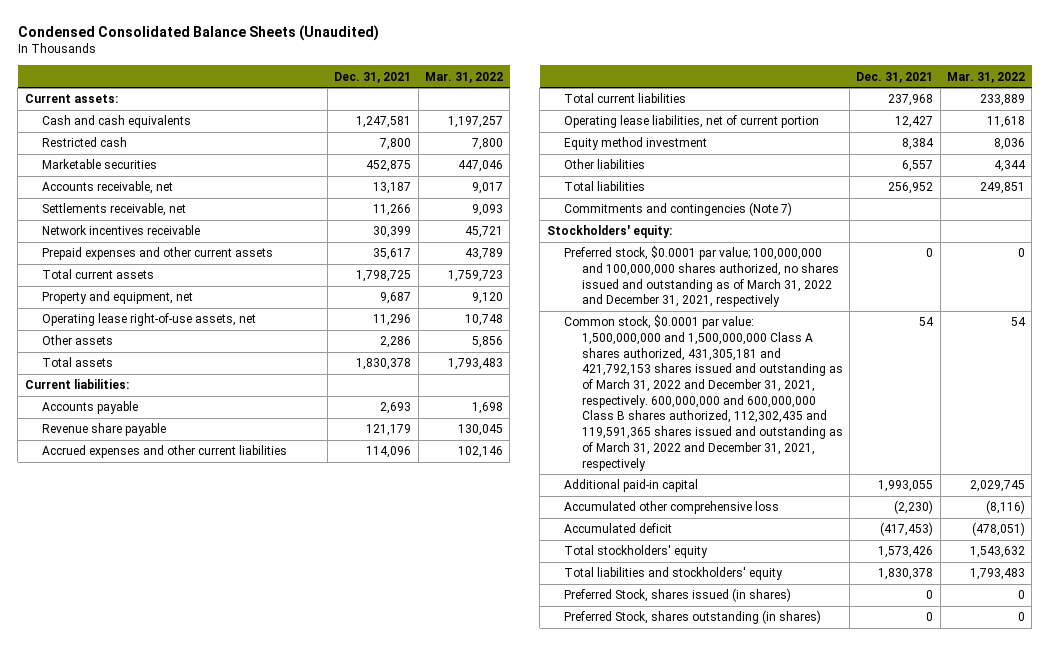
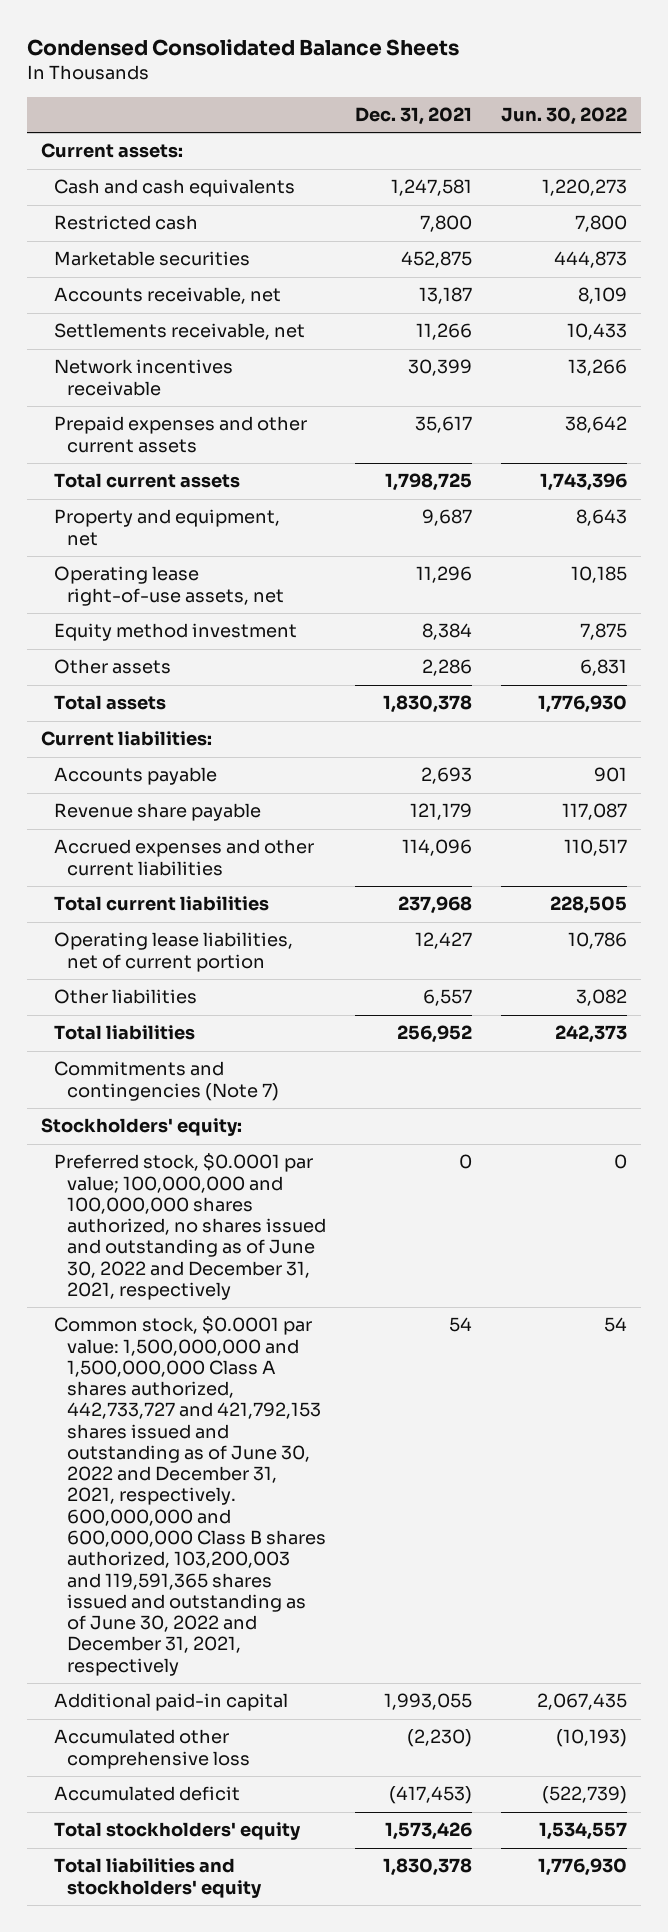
- Condensed Consolidated Balance Sheets (Unaudited)
+ Condensed Consolidated Balance Sheets
- | Dec. 31, 2021 | Mar. 31, 2022
+ | Dec. 31, 2021 | Jun. 30, 2022
moved up: Equity method investment | 8,384 | 7,875
- Preferred stock, $0.0001 par value; 100,000,000 and 100,000,000 shares authorized, no shares issued and outstanding as of March 31, 2022 and December 31, 2021, respectively | 0 | 0
- Common stock, $0.0001 par value: 1,500,000,000 and 1,500,000,000 Class A shares authorized, 431,305,181 and 421,792,153 shares issued and outstanding as of March 31, 2022 and December 31, 2021, respectively. 600,000,000 and 600,000,000 Class B shares authorized, 112,302,435 and 119,591,365 shares issued and outstanding as of March 31, 2022 and December 31, 2021, respectively | 54 | 54
+ Preferred stock, $0.0001 par value; 100,000,000 and 100,000,000 shares authorized, no shares issued and outstanding as of June 30, 2022 and December 31, 2021, respectively | 0 | 0
+ Common stock, $0.0001 par value: 1,500,000,000 and 1,500,000,000 Class A shares authorized, 442,733,727 and 421,792,153 shares issued and outstanding as of June 30, 2022 and December 31, 2021, respectively. 600,000,000 and 600,000,000 Class B shares authorized, 103,200,003 and 119,591,365 shares issued and outstanding as of June 30, 2022 and December 31, 2021, respectively | 54 | 54
- Preferred Stock, shares issued (in shares) | 0 | 0
- Preferred Stock, shares outstanding (in shares) | 0 | 0

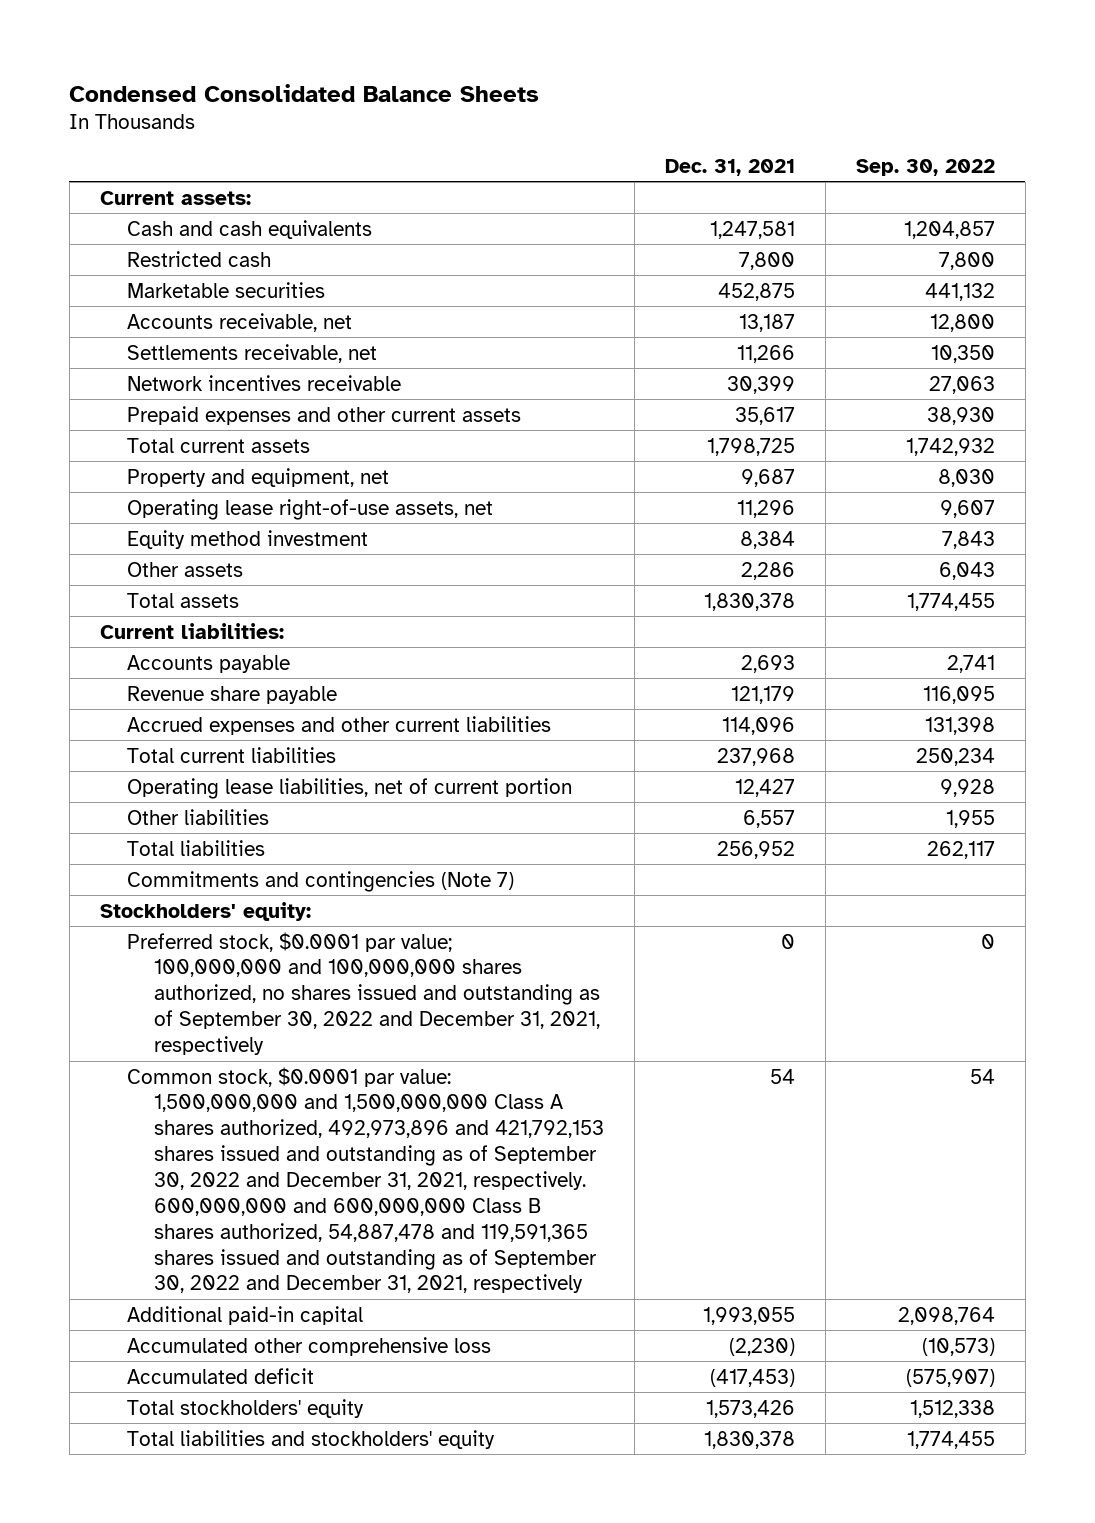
- | Dec. 31, 2021 | Jun. 30, 2022
+ | Dec. 31, 2021 | Sep. 30, 2022
- Preferred stock, $0.0001 par value; 100,000,000 and 100,000,000 shares authorized, no shares issued and outstanding as of June 30, 2022 and December 31, 2021, respectively | 0 | 0
- Common stock, $0.0001 par value: 1,500,000,000 and 1,500,000,000 Class A shares authorized, 442,733,727 and 421,792,153 shares issued and outstanding as of June 30, 2022 and December 31, 2021, respectively. 600,000,000 and 600,000,000 Class B shares authorized, 103,200,003 and 119,591,365 shares issued and outstanding as of June 30, 2022 and December 31, 2021, respectively | 54 | 54
+ Preferred stock, $0.0001 par value; 100,000,000 and 100,000,000 shares authorized, no shares issued and outstanding as of September 30, 2022 and December 31, 2021, respectively | 0 | 0
+ Common stock, $0.0001 par value: 1,500,000,000 and 1,500,000,000 Class A shares authorized, 492,973,896 and 421,792,153 shares issued and outstanding as of September 30, 2022 and December 31, 2021, respectively. 600,000,000 and 600,000,000 Class B shares authorized, 54,887,478 and 119,591,365 shares issued and outstanding as of September 30, 2022 and December 31, 2021, respectively | 54 | 54

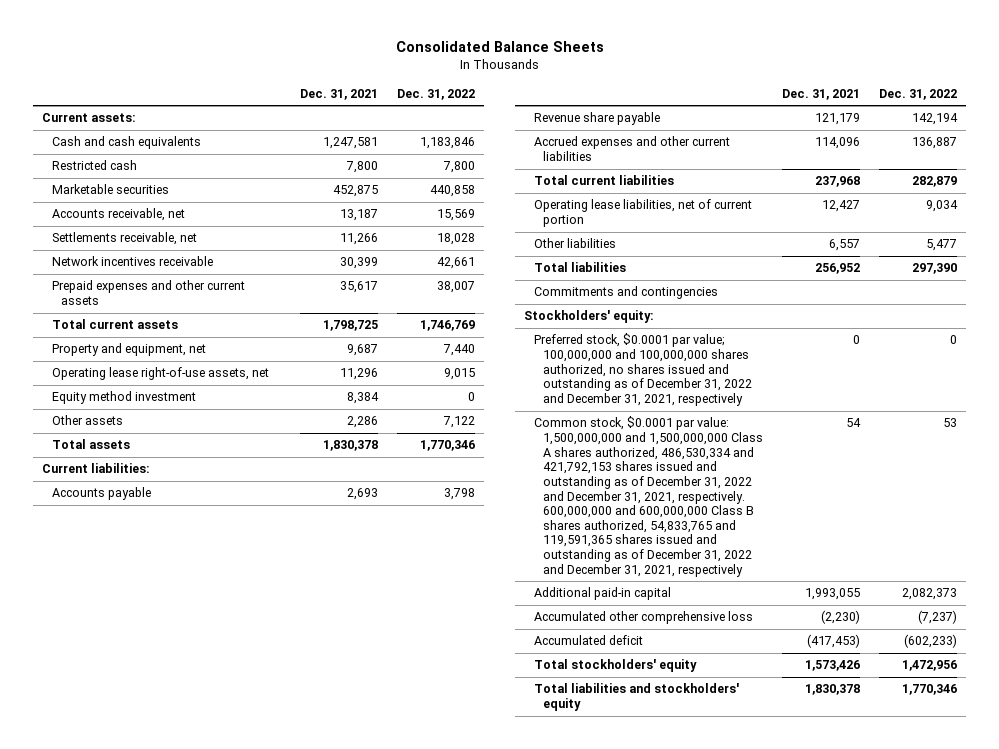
- Condensed Consolidated Balance Sheets
+ Consolidated Balance Sheets
- | Dec. 31, 2021 | Sep. 30, 2022
+ | Dec. 31, 2021 | Dec. 31, 2022
- Commitments and contingencies (Note 7)
+ Commitments and contingencies
- Preferred stock, $0.0001 par value; 100,000,000 and 100,000,000 shares authorized, no shares issued and outstanding as of September 30, 2022 and December 31, 2021, respectively | 0 | 0
- Common stock, $0.0001 par value: 1,500,000,000 and 1,500,000,000 Class A shares authorized, 492,973,896 and 421,792,153 shares issued and outstanding as of September 30, 2022 and December 31, 2021, respectively. 600,000,000 and 600,000,000 Class B shares authorized, 54,887,478 and 119,591,365 shares issued and outstanding as of September 30, 2022 and December 31, 2021, respectively | 54 | 54
+ Preferred stock, $0.0001 par value; 100,000,000 and 100,000,000 shares authorized, no shares issued and outstanding as of December 31, 2022 and December 31, 2021, respectively | 0 | 0
+ Common stock, $0.0001 par value: 1,500,000,000 and 1,500,000,000 Class A shares authorized, 486,530,334 and 421,792,153 shares issued and outstanding as of December 31, 2022 and December 31, 2021, respectively. 600,000,000 and 600,000,000 Class B shares authorized, 54,833,765 and 119,591,365 shares issued and outstanding as of December 31, 2022 and December 31, 2021, respectively | 54 | 53

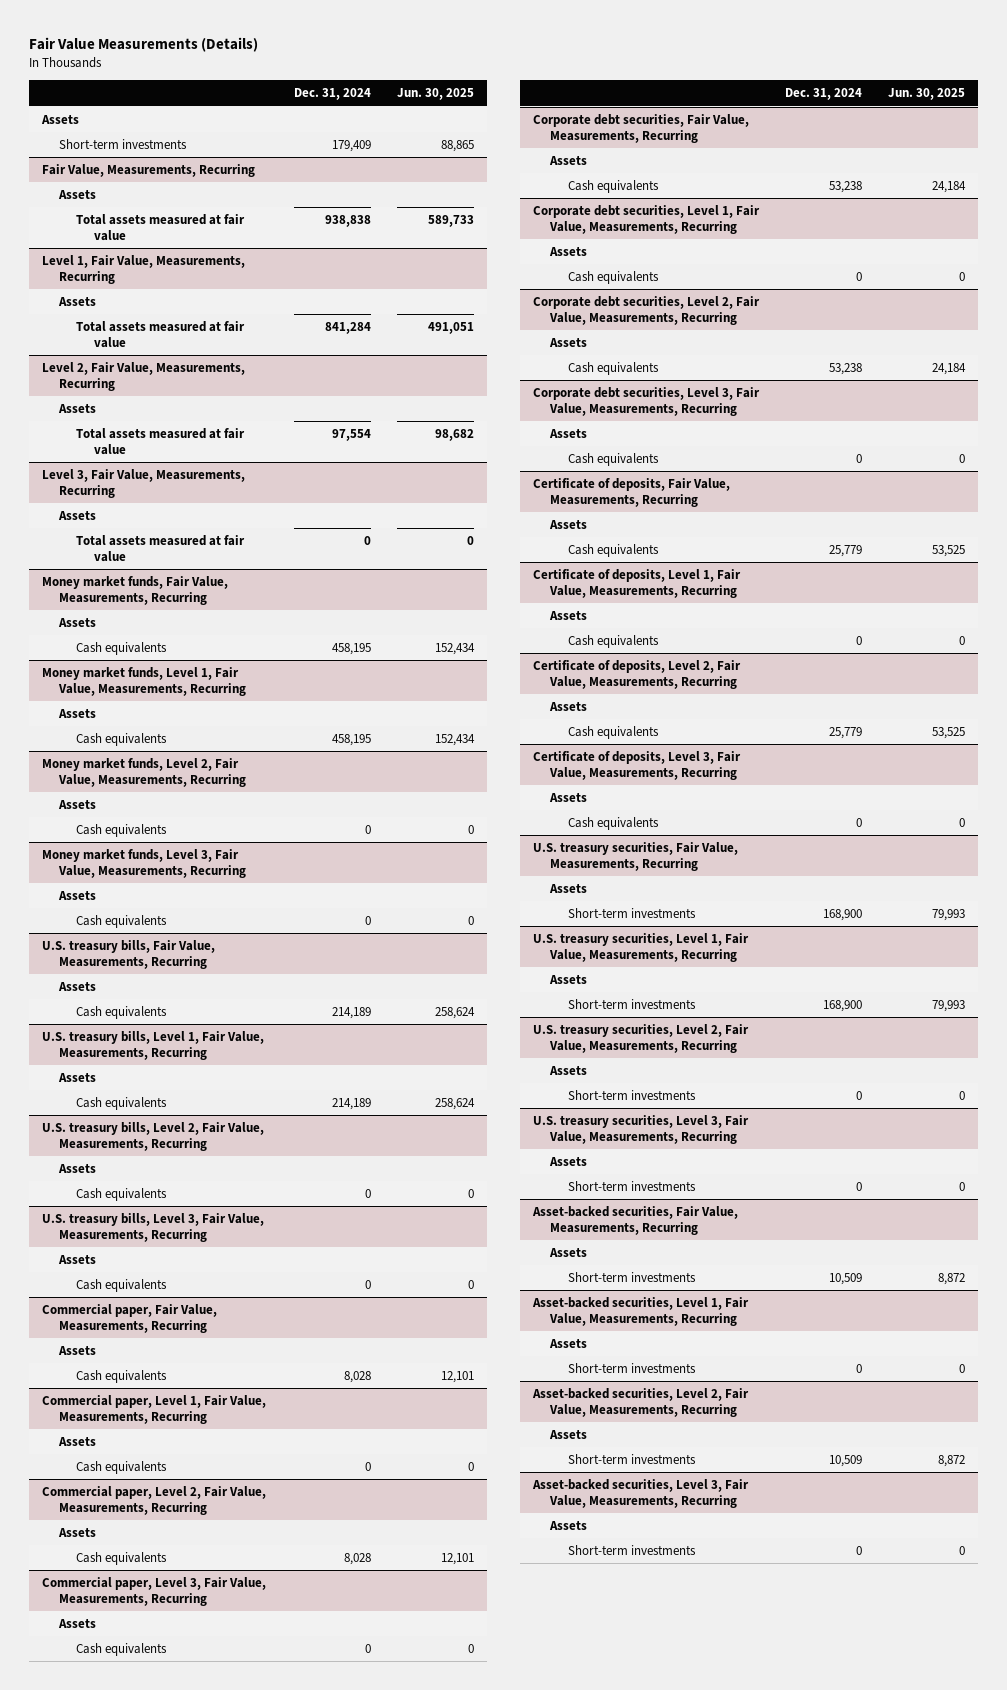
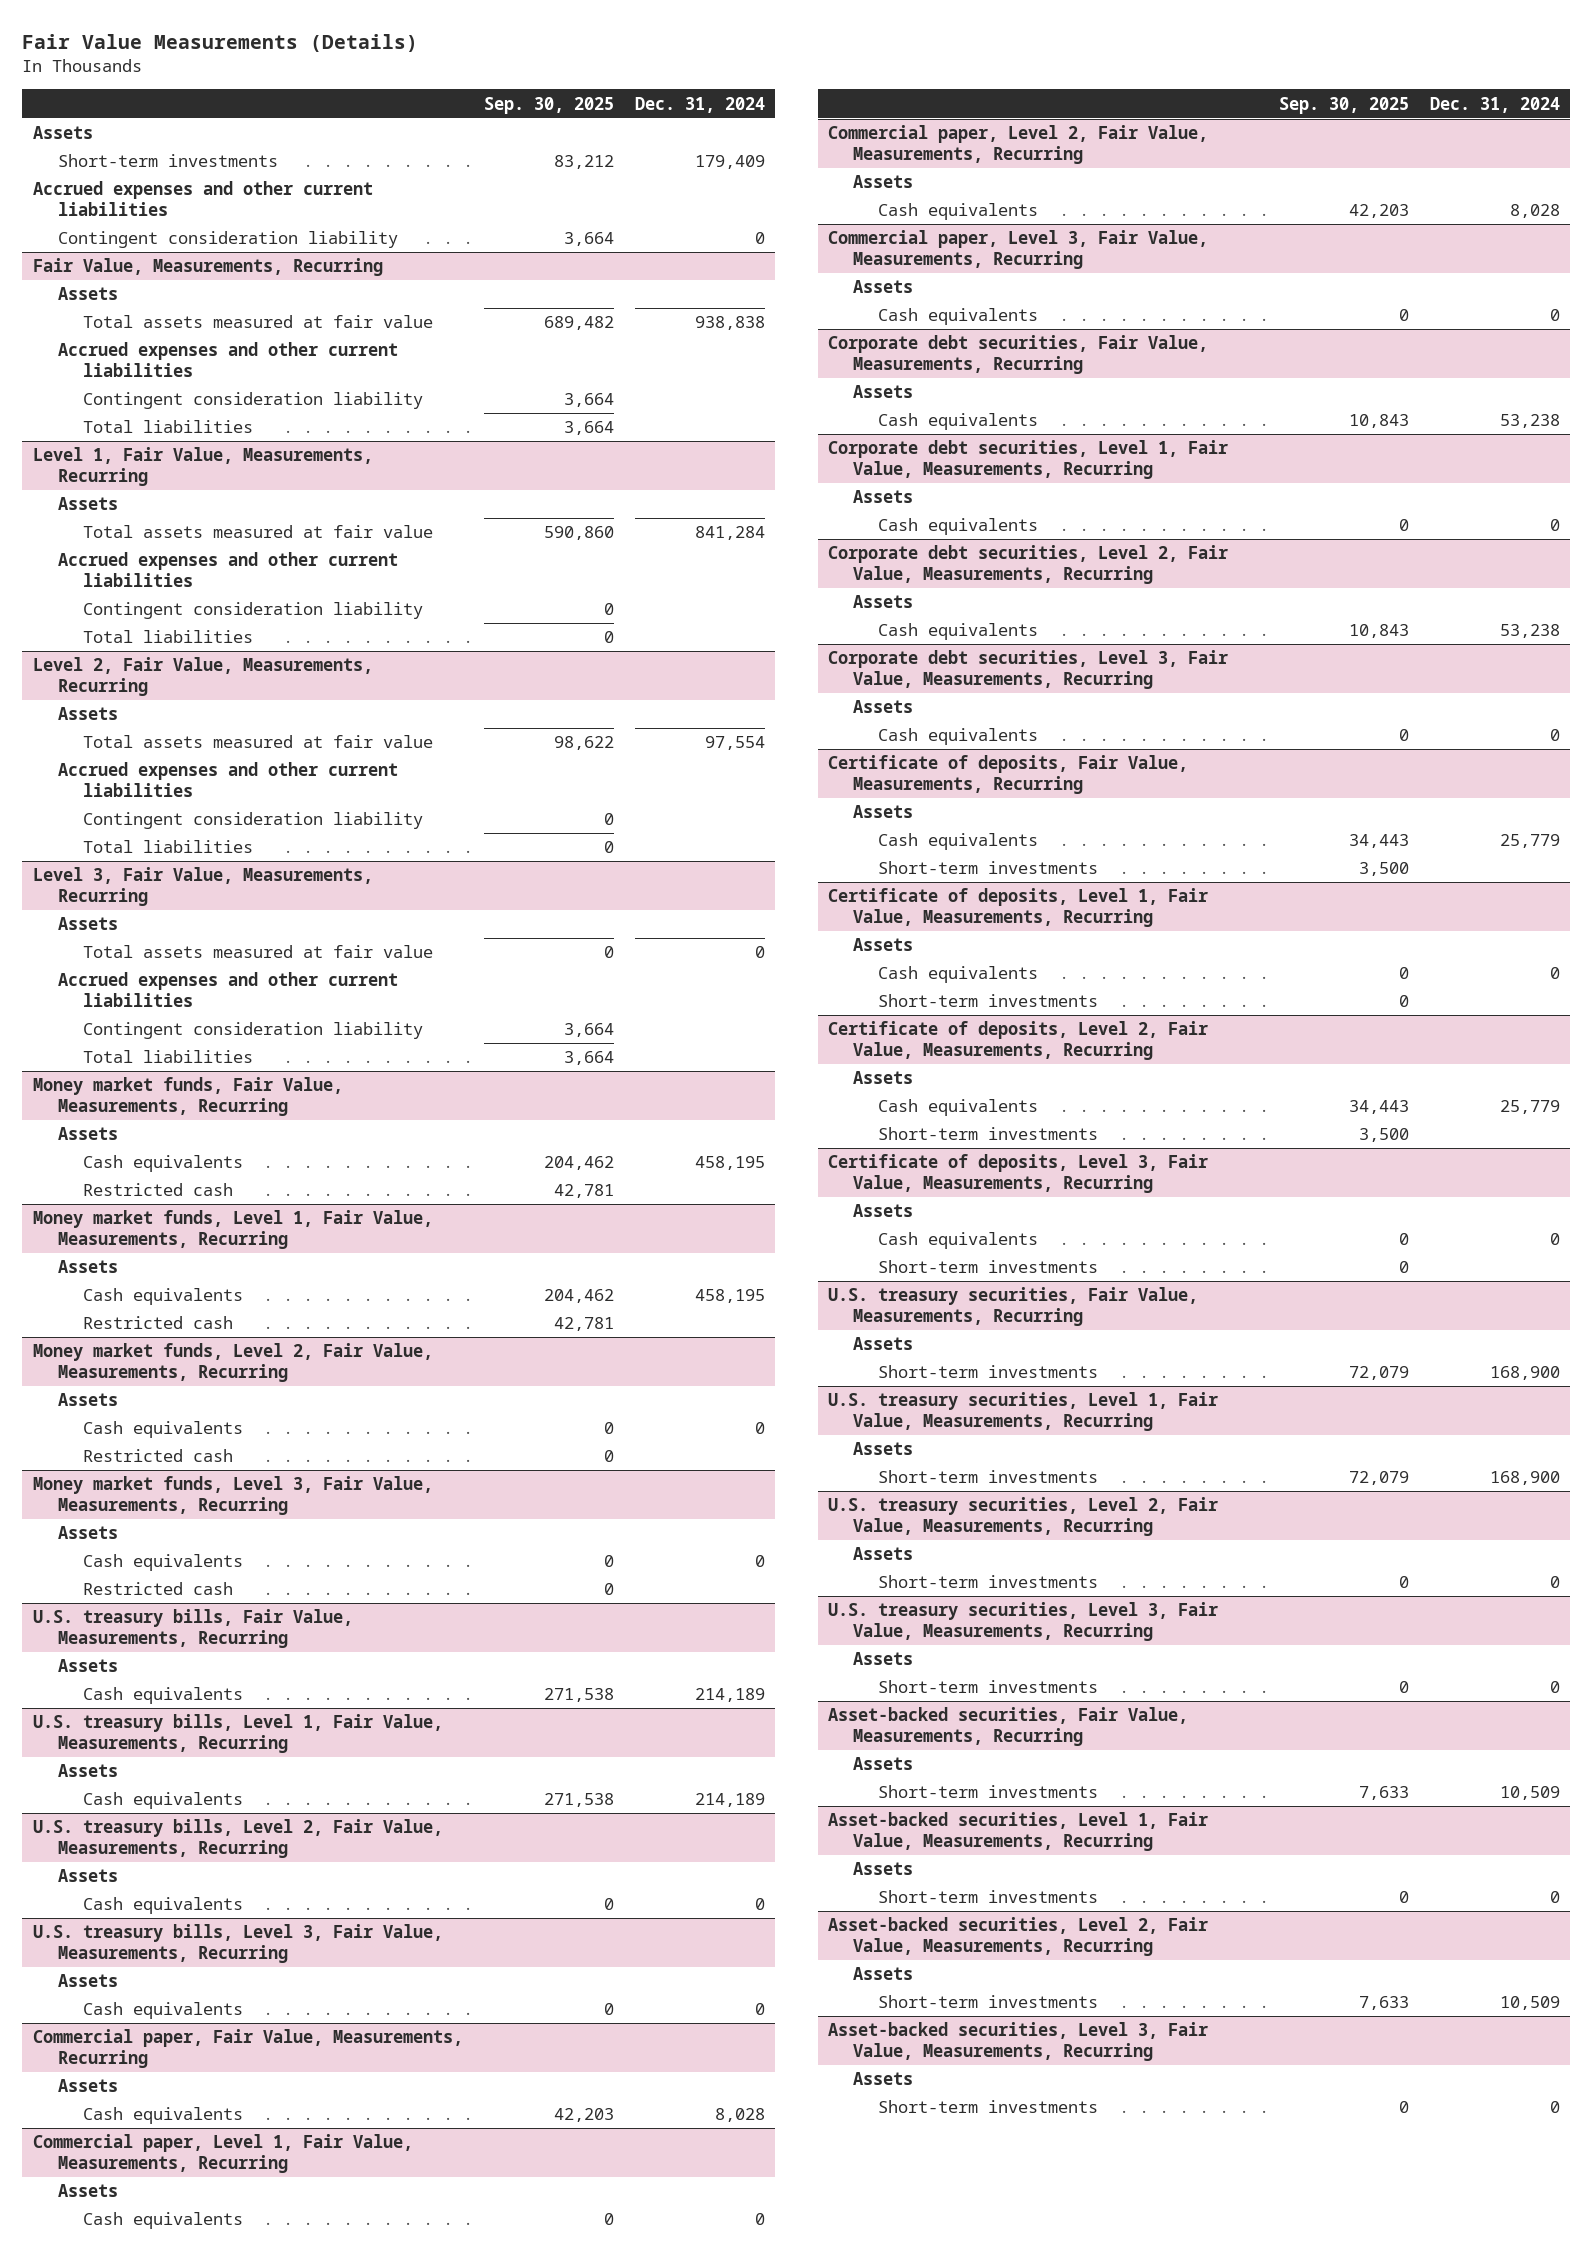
- | Dec. 31, 2024 | Jun. 30, 2025
+ | Sep. 30, 2025 | Dec. 31, 2024
+ Accrued expenses and other current liabilities
+ Contingent consideration liability | 3,664 | 0
@ Fair Value, Measurements, Recurring
+ Accrued expenses and other current liabilities
+ Contingent consideration liability | 3,664 |
+ Total liabilities | 3,664 |
@ Level 1, Fair Value, Measurements, Recurring
+ Accrued expenses and other current liabilities
+ Contingent consideration liability | 0 |
+ Total liabilities | 0 |
@ Level 2, Fair Value, Measurements, Recurring
+ Accrued expenses and other current liabilities
+ Contingent consideration liability | 0 |
+ Total liabilities | 0 |
@ Level 3, Fair Value, Measurements, Recurring
+ Accrued expenses and other current liabilities
+ Contingent consideration liability | 3,664 |
+ Total liabilities | 3,664 |
@ Money market funds, Fair Value, Measurements, Recurring
+ Restricted cash | 42,781 |
@ Money market funds, Level 1, Fair Value, Measurements, Recurring
+ Restricted cash | 42,781 |
@ Money market funds, Level 2, Fair Value, Measurements, Recurring
+ Restricted cash | 0 |
@ Money market funds, Level 3, Fair Value, Measurements, Recurring
+ Restricted cash | 0 |
@ Certificate of deposits, Fair Value, Measurements, Recurring
+ Short-term investments | 3,500 |
@ Certificate of deposits, Level 1, Fair Value, Measurements, Recurring
+ Short-term investments | 0 |
@ Certificate of deposits, Level 2, Fair Value, Measurements, Recurring
+ Short-term investments | 3,500 |
@ Certificate of deposits, Level 3, Fair Value, Measurements, Recurring
+ Short-term investments | 0 |

